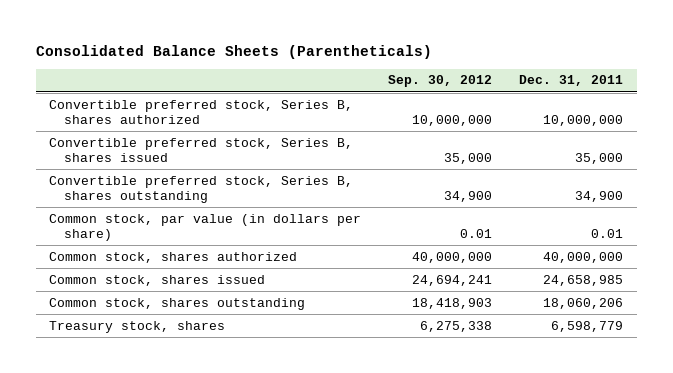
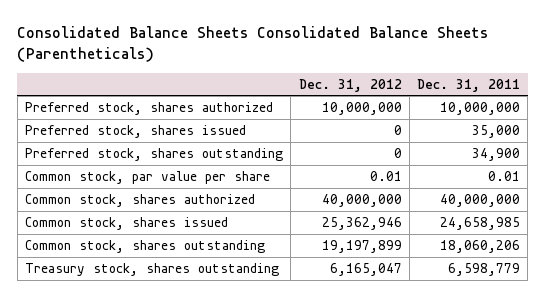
- Consolidated Balance Sheets (Parentheticals)
+ Consolidated Balance Sheets Consolidated Balance Sheets (Parentheticals)
- | Sep. 30, 2012 | Dec. 31, 2011
+ | Dec. 31, 2012 | Dec. 31, 2011
- Convertible preferred stock, Series B, shares authorized | 10,000,000 | 10,000,000
- Convertible preferred stock, Series B, shares issued | 35,000 | 35,000
- Convertible preferred stock, Series B, shares outstanding | 34,900 | 34,900
- Common stock, par value (in dollars per share) | 0.01 | 0.01
+ Preferred stock, shares authorized | 10,000,000 | 10,000,000
+ Preferred stock, shares issued | 0 | 35,000
+ Preferred stock, shares outstanding | 0 | 34,900
+ Common stock, par value per share | 0.01 | 0.01
- Treasury stock, shares | 6,275,338 | 6,598,779
+ Treasury stock, shares outstanding | 6,165,047 | 6,598,779

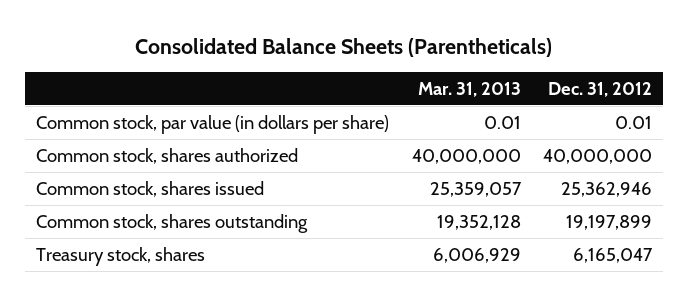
- Consolidated Balance Sheets Consolidated Balance Sheets (Parentheticals)
+ Consolidated Balance Sheets (Parentheticals)
- | Dec. 31, 2012 | Dec. 31, 2011
+ | Mar. 31, 2013 | Dec. 31, 2012
- Preferred stock, shares authorized | 10,000,000 | 10,000,000
- Preferred stock, shares issued | 0 | 35,000
- Preferred stock, shares outstanding | 0 | 34,900
- Common stock, par value per share | 0.01 | 0.01
+ Common stock, par value (in dollars per share) | 0.01 | 0.01
- Treasury stock, shares outstanding | 6,165,047 | 6,598,779
+ Treasury stock, shares | 6,006,929 | 6,165,047

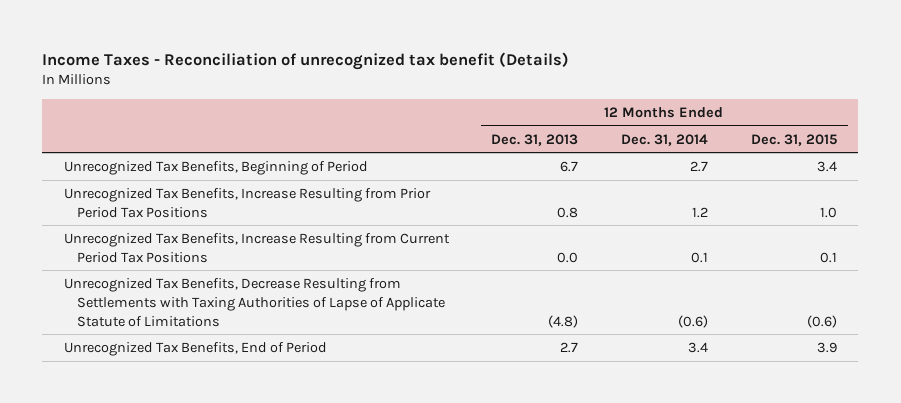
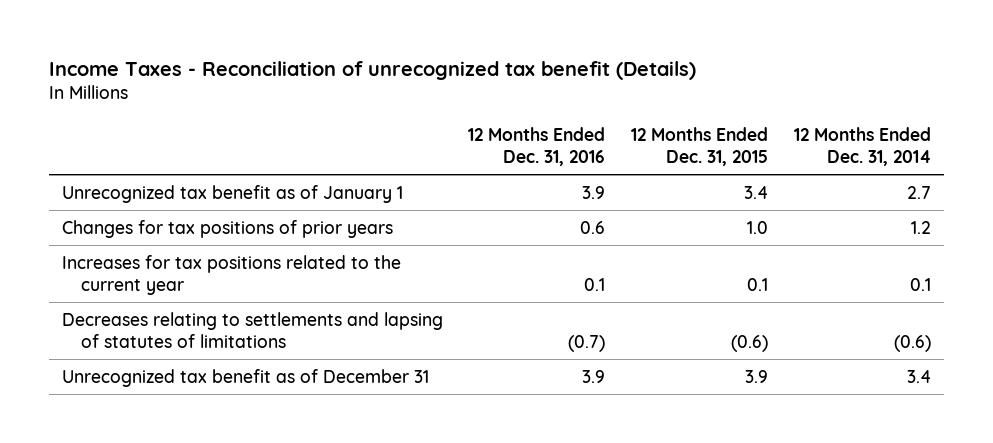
- | 12 Months Ended Dec. 31, 2013 | 12 Months Ended Dec. 31, 2014 | 12 Months Ended Dec. 31, 2015
+ | 12 Months Ended Dec. 31, 2016 | 12 Months Ended Dec. 31, 2015 | 12 Months Ended Dec. 31, 2014
- Unrecognized Tax Benefits, Beginning of Period | 6.7 | 2.7 | 3.4
- Unrecognized Tax Benefits, Increase Resulting from Prior Period Tax Positions | 0.8 | 1.2 | 1.0
- Unrecognized Tax Benefits, Increase Resulting from Current Period Tax Positions | 0.0 | 0.1 | 0.1
- Unrecognized Tax Benefits, Decrease Resulting from Settlements with Taxing Authorities of Lapse of Applicate Statute of Limitations | (4.8) | (0.6) | (0.6)
- Unrecognized Tax Benefits, End of Period | 2.7 | 3.4 | 3.9
+ Unrecognized tax benefit as of January 1 | 3.9 | 3.4 | 2.7
+ Changes for tax positions of prior years | 0.6 | 1.0 | 1.2
+ Increases for tax positions related to the current year | 0.1 | 0.1 | 0.1
+ Decreases relating to settlements and lapsing of statutes of limitations | (0.7) | (0.6) | (0.6)
+ Unrecognized tax benefit as of December 31 | 3.9 | 3.9 | 3.4

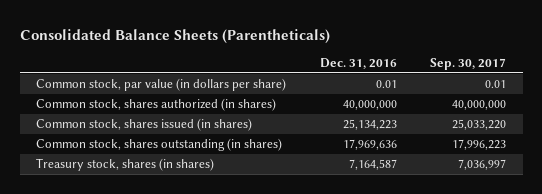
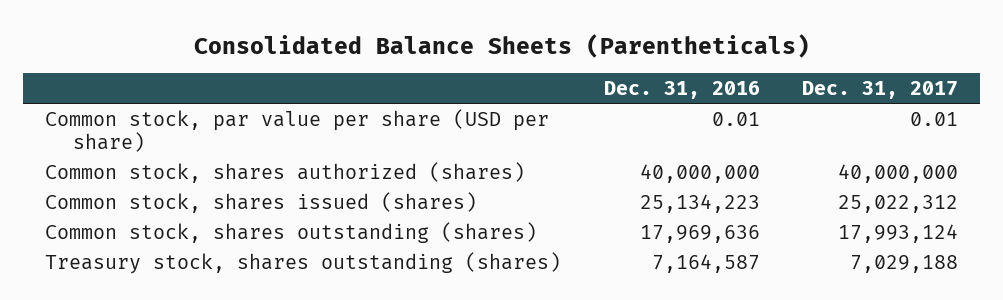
- | Dec. 31, 2016 | Sep. 30, 2017
+ | Dec. 31, 2016 | Dec. 31, 2017
- Common stock, par value (in dollars per share) | 0.01 | 0.01
- Common stock, shares authorized (in shares) | 40,000,000 | 40,000,000
- Common stock, shares issued (in shares) | 25,134,223 | 25,033,220
- Common stock, shares outstanding (in shares) | 17,969,636 | 17,996,223
- Treasury stock, shares (in shares) | 7,164,587 | 7,036,997
+ Common stock, par value per share (USD per share) | 0.01 | 0.01
+ Common stock, shares authorized (shares) | 40,000,000 | 40,000,000
+ Common stock, shares issued (shares) | 25,134,223 | 25,022,312
+ Common stock, shares outstanding (shares) | 17,969,636 | 17,993,124
+ Treasury stock, shares outstanding (shares) | 7,164,587 | 7,029,188

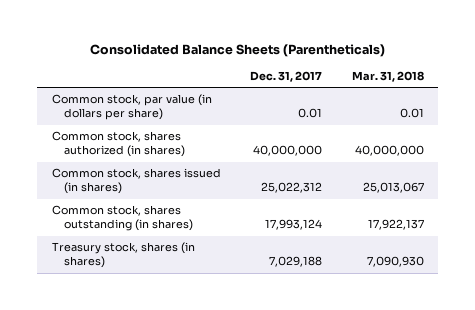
- | Dec. 31, 2016 | Dec. 31, 2017
+ | Dec. 31, 2017 | Mar. 31, 2018
- Common stock, par value per share (USD per share) | 0.01 | 0.01
- Common stock, shares authorized (shares) | 40,000,000 | 40,000,000
- Common stock, shares issued (shares) | 25,134,223 | 25,022,312
- Common stock, shares outstanding (shares) | 17,969,636 | 17,993,124
- Treasury stock, shares outstanding (shares) | 7,164,587 | 7,029,188
+ Common stock, par value (in dollars per share) | 0.01 | 0.01
+ Common stock, shares authorized (in shares) | 40,000,000 | 40,000,000
+ Common stock, shares issued (in shares) | 25,022,312 | 25,013,067
+ Common stock, shares outstanding (in shares) | 17,993,124 | 17,922,137
+ Treasury stock, shares (in shares) | 7,029,188 | 7,090,930

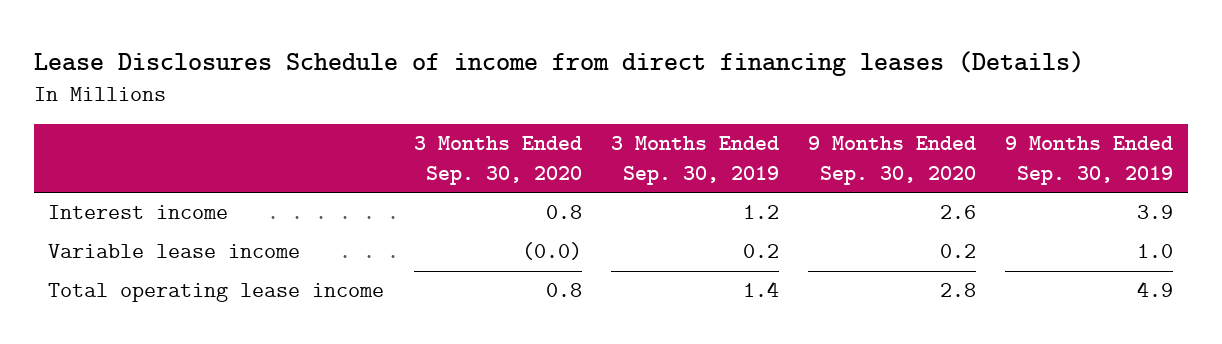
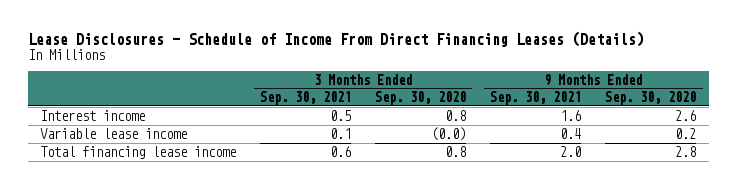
- Lease Disclosures Schedule of income from direct financing leases (Details)
+ Lease Disclosures - Schedule of Income From Direct Financing Leases (Details)
- | 3 Months Ended Sep. 30, 2020 | 3 Months Ended Sep. 30, 2019 | 9 Months Ended Sep. 30, 2020 | 9 Months Ended Sep. 30, 2019
+ | 3 Months Ended Sep. 30, 2021 | 3 Months Ended Sep. 30, 2020 | 9 Months Ended Sep. 30, 2021 | 9 Months Ended Sep. 30, 2020
- Total operating lease income | 0.8 | 1.4 | 2.8 | 4.9
+ Total financing lease income | 0.6 | 0.8 | 2.0 | 2.8

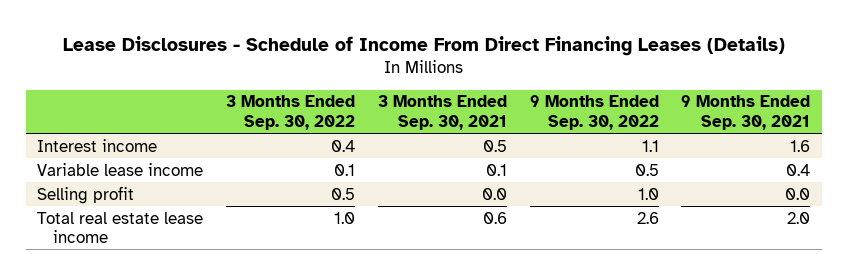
- | 3 Months Ended Sep. 30, 2021 | 3 Months Ended Sep. 30, 2020 | 9 Months Ended Sep. 30, 2021 | 9 Months Ended Sep. 30, 2020
+ | 3 Months Ended Sep. 30, 2022 | 3 Months Ended Sep. 30, 2021 | 9 Months Ended Sep. 30, 2022 | 9 Months Ended Sep. 30, 2021
- Total financing lease income | 0.6 | 0.8 | 2.0 | 2.8
+ Selling profit | 0.5 | 0.0 | 1.0 | 0.0
+ Total real estate lease income | 1.0 | 0.6 | 2.6 | 2.0

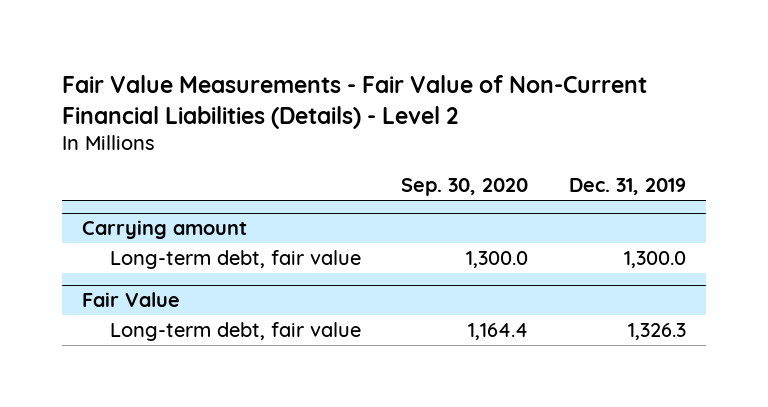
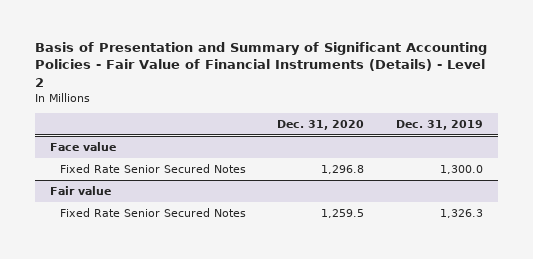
- Fair Value Measurements - Fair Value of Non-Current Financial Liabilities (Details) - Level 2
+ Basis of Presentation and Summary of Significant Accounting Policies - Fair Value of Financial Instruments (Details) - Level 2
- | Sep. 30, 2020 | Dec. 31, 2019
+ | Dec. 31, 2020 | Dec. 31, 2019
- Carrying amount
- Long-term debt, fair value | 1,300.0 | 1,300.0
- Fair Value
- Long-term debt, fair value | 1,164.4 | 1,326.3
+ Face value
+ Fixed Rate Senior Secured Notes | 1,296.8 | 1,300.0
+ Fair value
+ Fixed Rate Senior Secured Notes | 1,259.5 | 1,326.3

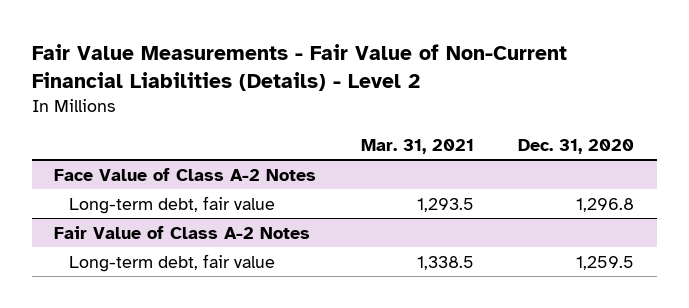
- Basis of Presentation and Summary of Significant Accounting Policies - Fair Value of Financial Instruments (Details) - Level 2
+ Fair Value Measurements - Fair Value of Non-Current Financial Liabilities (Details) - Level 2
- | Dec. 31, 2020 | Dec. 31, 2019
+ | Mar. 31, 2021 | Dec. 31, 2020
- Face value
- Fixed Rate Senior Secured Notes | 1,296.8 | 1,300.0
- Fair value
- Fixed Rate Senior Secured Notes | 1,259.5 | 1,326.3
+ Face Value of Class A-2 Notes
+ Long-term debt, fair value | 1,293.5 | 1,296.8
+ Fair Value of Class A-2 Notes
+ Long-term debt, fair value | 1,338.5 | 1,259.5

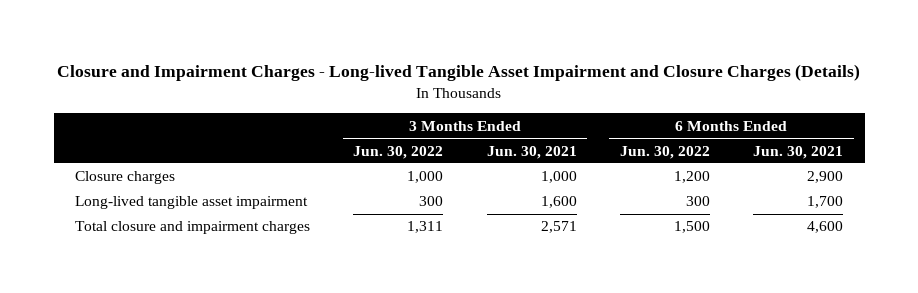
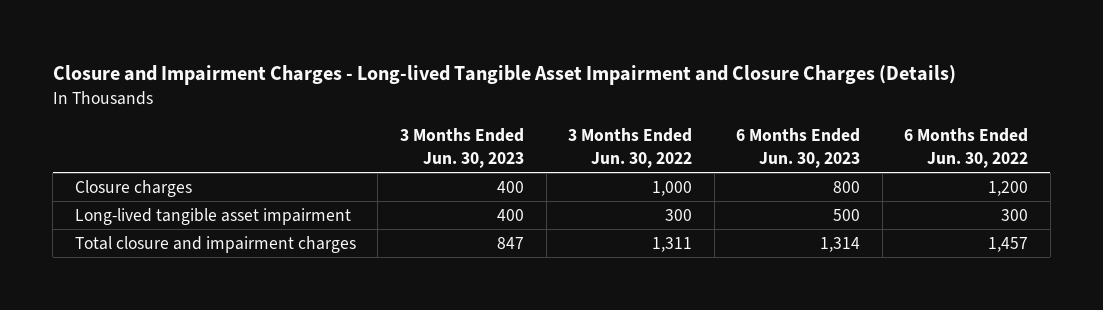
- | 3 Months Ended Jun. 30, 2022 | 3 Months Ended Jun. 30, 2021 | 6 Months Ended Jun. 30, 2022 | 6 Months Ended Jun. 30, 2021
+ | 3 Months Ended Jun. 30, 2023 | 3 Months Ended Jun. 30, 2022 | 6 Months Ended Jun. 30, 2023 | 6 Months Ended Jun. 30, 2022
- Total closure and impairment charges | 1,311 | 2,571 | 1,500 | 4,600
+ Total closure and impairment charges | 847 | 1,311 | 1,314 | 1,457

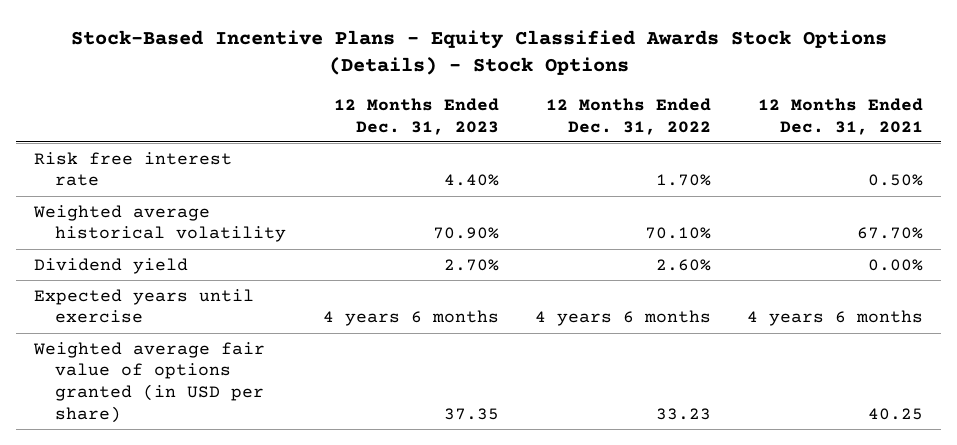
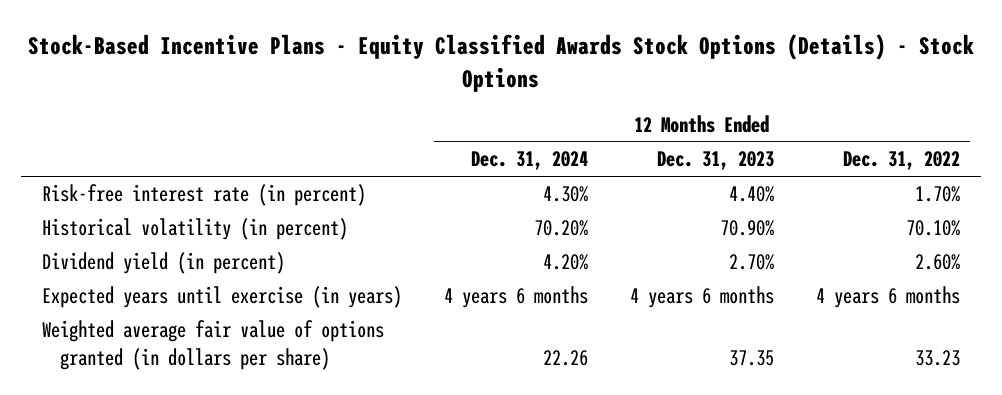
- | 12 Months Ended Dec. 31, 2023 | 12 Months Ended Dec. 31, 2022 | 12 Months Ended Dec. 31, 2021
+ | 12 Months Ended Dec. 31, 2024 | 12 Months Ended Dec. 31, 2023 | 12 Months Ended Dec. 31, 2022
- Risk free interest rate | 4.40% | 1.70% | 0.50%
- Weighted average historical volatility | 70.90% | 70.10% | 67.70%
- Dividend yield | 2.70% | 2.60% | 0.00%
- Expected years until exercise | 4 years 6 months | 4 years 6 months | 4 years 6 months
- Weighted average fair value of options granted (in USD per share) | 37.35 | 33.23 | 40.25
+ Risk-free interest rate (in percent) | 4.30% | 4.40% | 1.70%
+ Historical volatility (in percent) | 70.20% | 70.90% | 70.10%
+ Dividend yield (in percent) | 4.20% | 2.70% | 2.60%
+ Expected years until exercise (in years) | 4 years 6 months | 4 years 6 months | 4 years 6 months
+ Weighted average fair value of options granted (in dollars per share) | 22.26 | 37.35 | 33.23

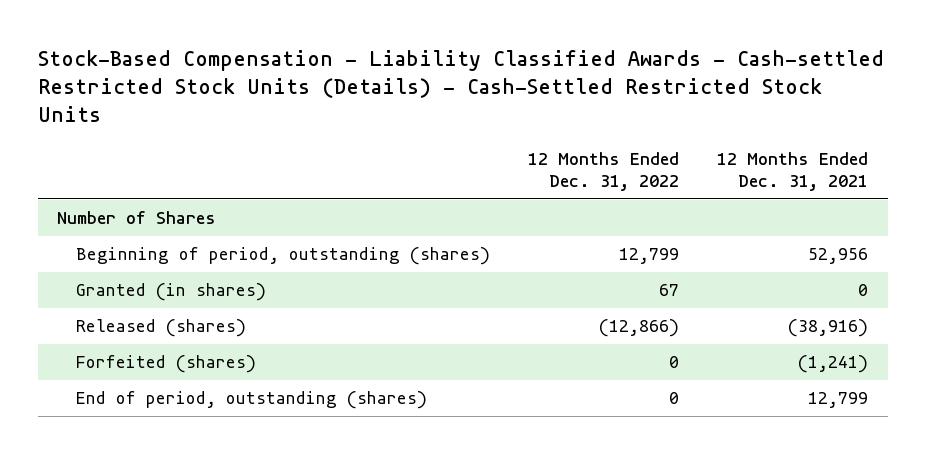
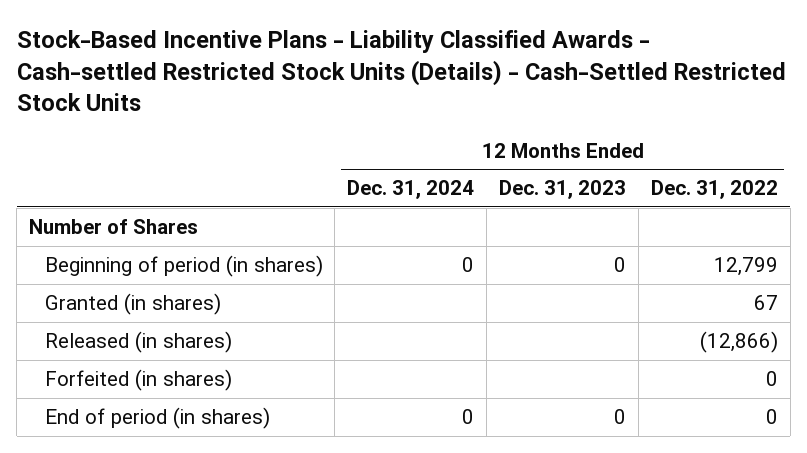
- Stock-Based Compensation - Liability Classified Awards - Cash-settled Restricted Stock Units (Details) - Cash-Settled Restricted Stock Units
+ Stock-Based Incentive Plans - Liability Classified Awards - Cash-settled Restricted Stock Units (Details) - Cash-Settled Restricted Stock Units
- | 12 Months Ended Dec. 31, 2022 | 12 Months Ended Dec. 31, 2021
+ | 12 Months Ended Dec. 31, 2024 | 12 Months Ended Dec. 31, 2023 | 12 Months Ended Dec. 31, 2022
- Beginning of period, outstanding (shares) | 12,799 | 52,956
+ Beginning of period (in shares) | 0 | 0 | 12,799
- Released (shares) | (12,866) | (38,916)
- Forfeited (shares) | 0 | (1,241)
- End of period, outstanding (shares) | 0 | 12,799
+ Released (in shares) | | | (12,866)
+ Forfeited (in shares) | | | 0
+ End of period (in shares) | 0 | 0 | 0

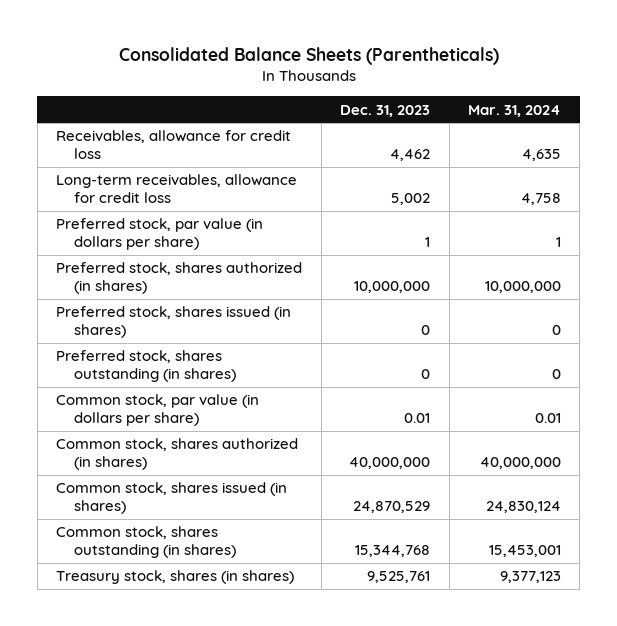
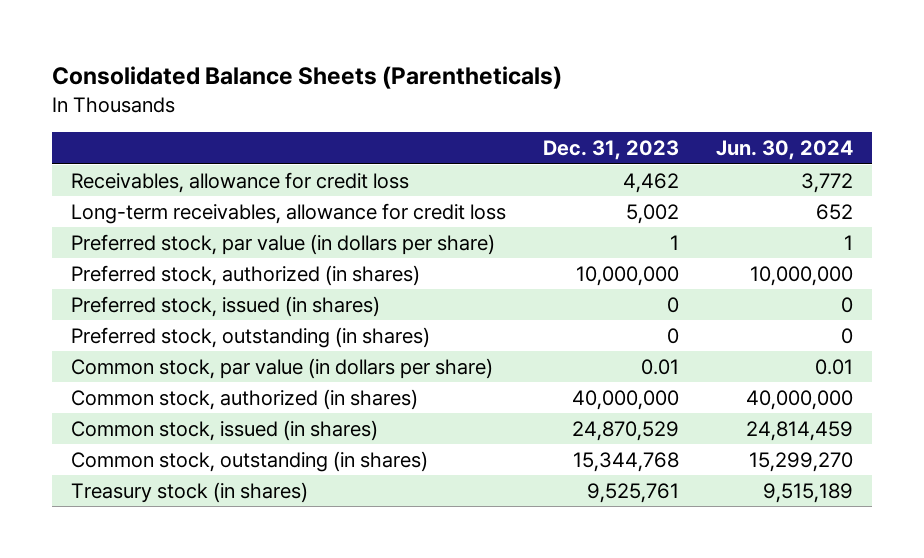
- | Dec. 31, 2023 | Mar. 31, 2024
+ | Dec. 31, 2023 | Jun. 30, 2024
- Preferred stock, shares authorized (in shares) | 10,000,000 | 10,000,000
- Preferred stock, shares issued (in shares) | 0 | 0
- Preferred stock, shares outstanding (in shares) | 0 | 0
+ Preferred stock, authorized (in shares) | 10,000,000 | 10,000,000
+ Preferred stock, issued (in shares) | 0 | 0
+ Preferred stock, outstanding (in shares) | 0 | 0
- Common stock, shares authorized (in shares) | 40,000,000 | 40,000,000
- Common stock, shares issued (in shares) | 24,870,529 | 24,830,124
- Common stock, shares outstanding (in shares) | 15,344,768 | 15,453,001
- Treasury stock, shares (in shares) | 9,525,761 | 9,377,123
+ Common stock, authorized (in shares) | 40,000,000 | 40,000,000
+ Common stock, issued (in shares) | 24,870,529 | 24,814,459
+ Common stock, outstanding (in shares) | 15,344,768 | 15,299,270
+ Treasury stock (in shares) | 9,525,761 | 9,515,189

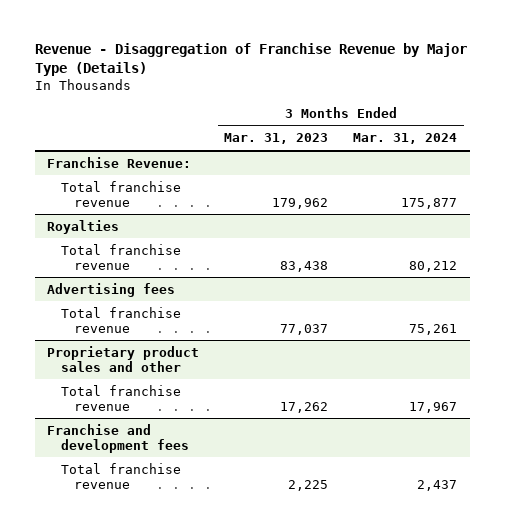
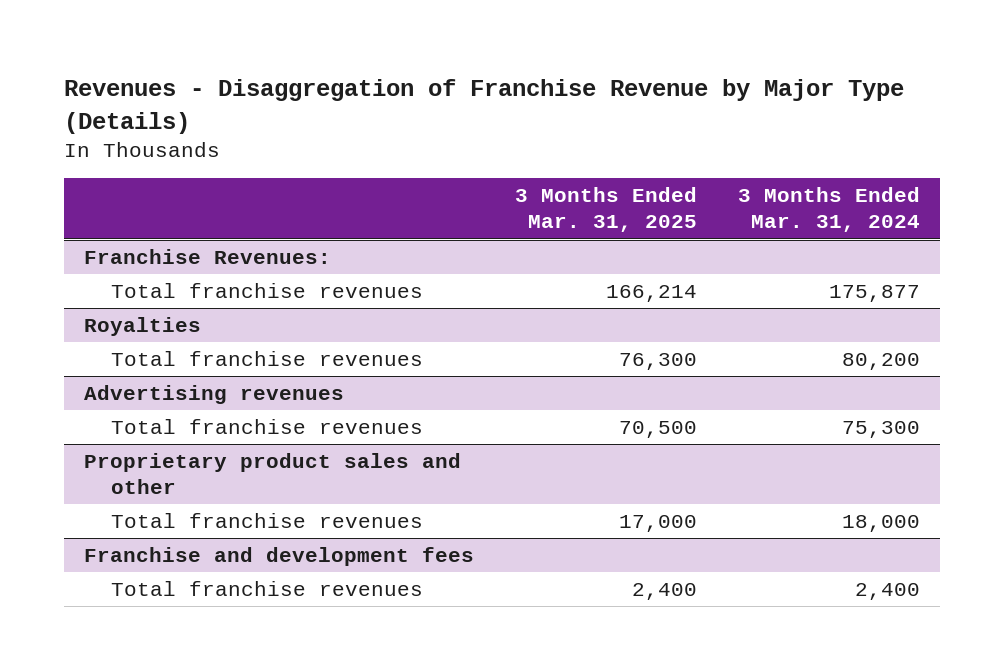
- Revenue - Disaggregation of Franchise Revenue by Major Type (Details)
+ Revenues - Disaggregation of Franchise Revenue by Major Type (Details)
- | 3 Months Ended Mar. 31, 2023 | 3 Months Ended Mar. 31, 2024
+ | 3 Months Ended Mar. 31, 2025 | 3 Months Ended Mar. 31, 2024
- Franchise Revenue:
- Total franchise revenue | 179,962 | 175,877
+ Franchise Revenues:
+ Total franchise revenues | 166,214 | 175,877
@ Royalties
- Total franchise revenue | 83,438 | 80,212
- Advertising fees
- Total franchise revenue | 77,037 | 75,261
@ Royalties
+ Total franchise revenues | 76,300 | 80,200
+ Advertising revenues
+ Total franchise revenues | 70,500 | 75,300
@ Proprietary product sales and other
- Total franchise revenue | 17,262 | 17,967
+ Total franchise revenues | 17,000 | 18,000
@ Franchise and development fees
- Total franchise revenue | 2,225 | 2,437
+ Total franchise revenues | 2,400 | 2,400

